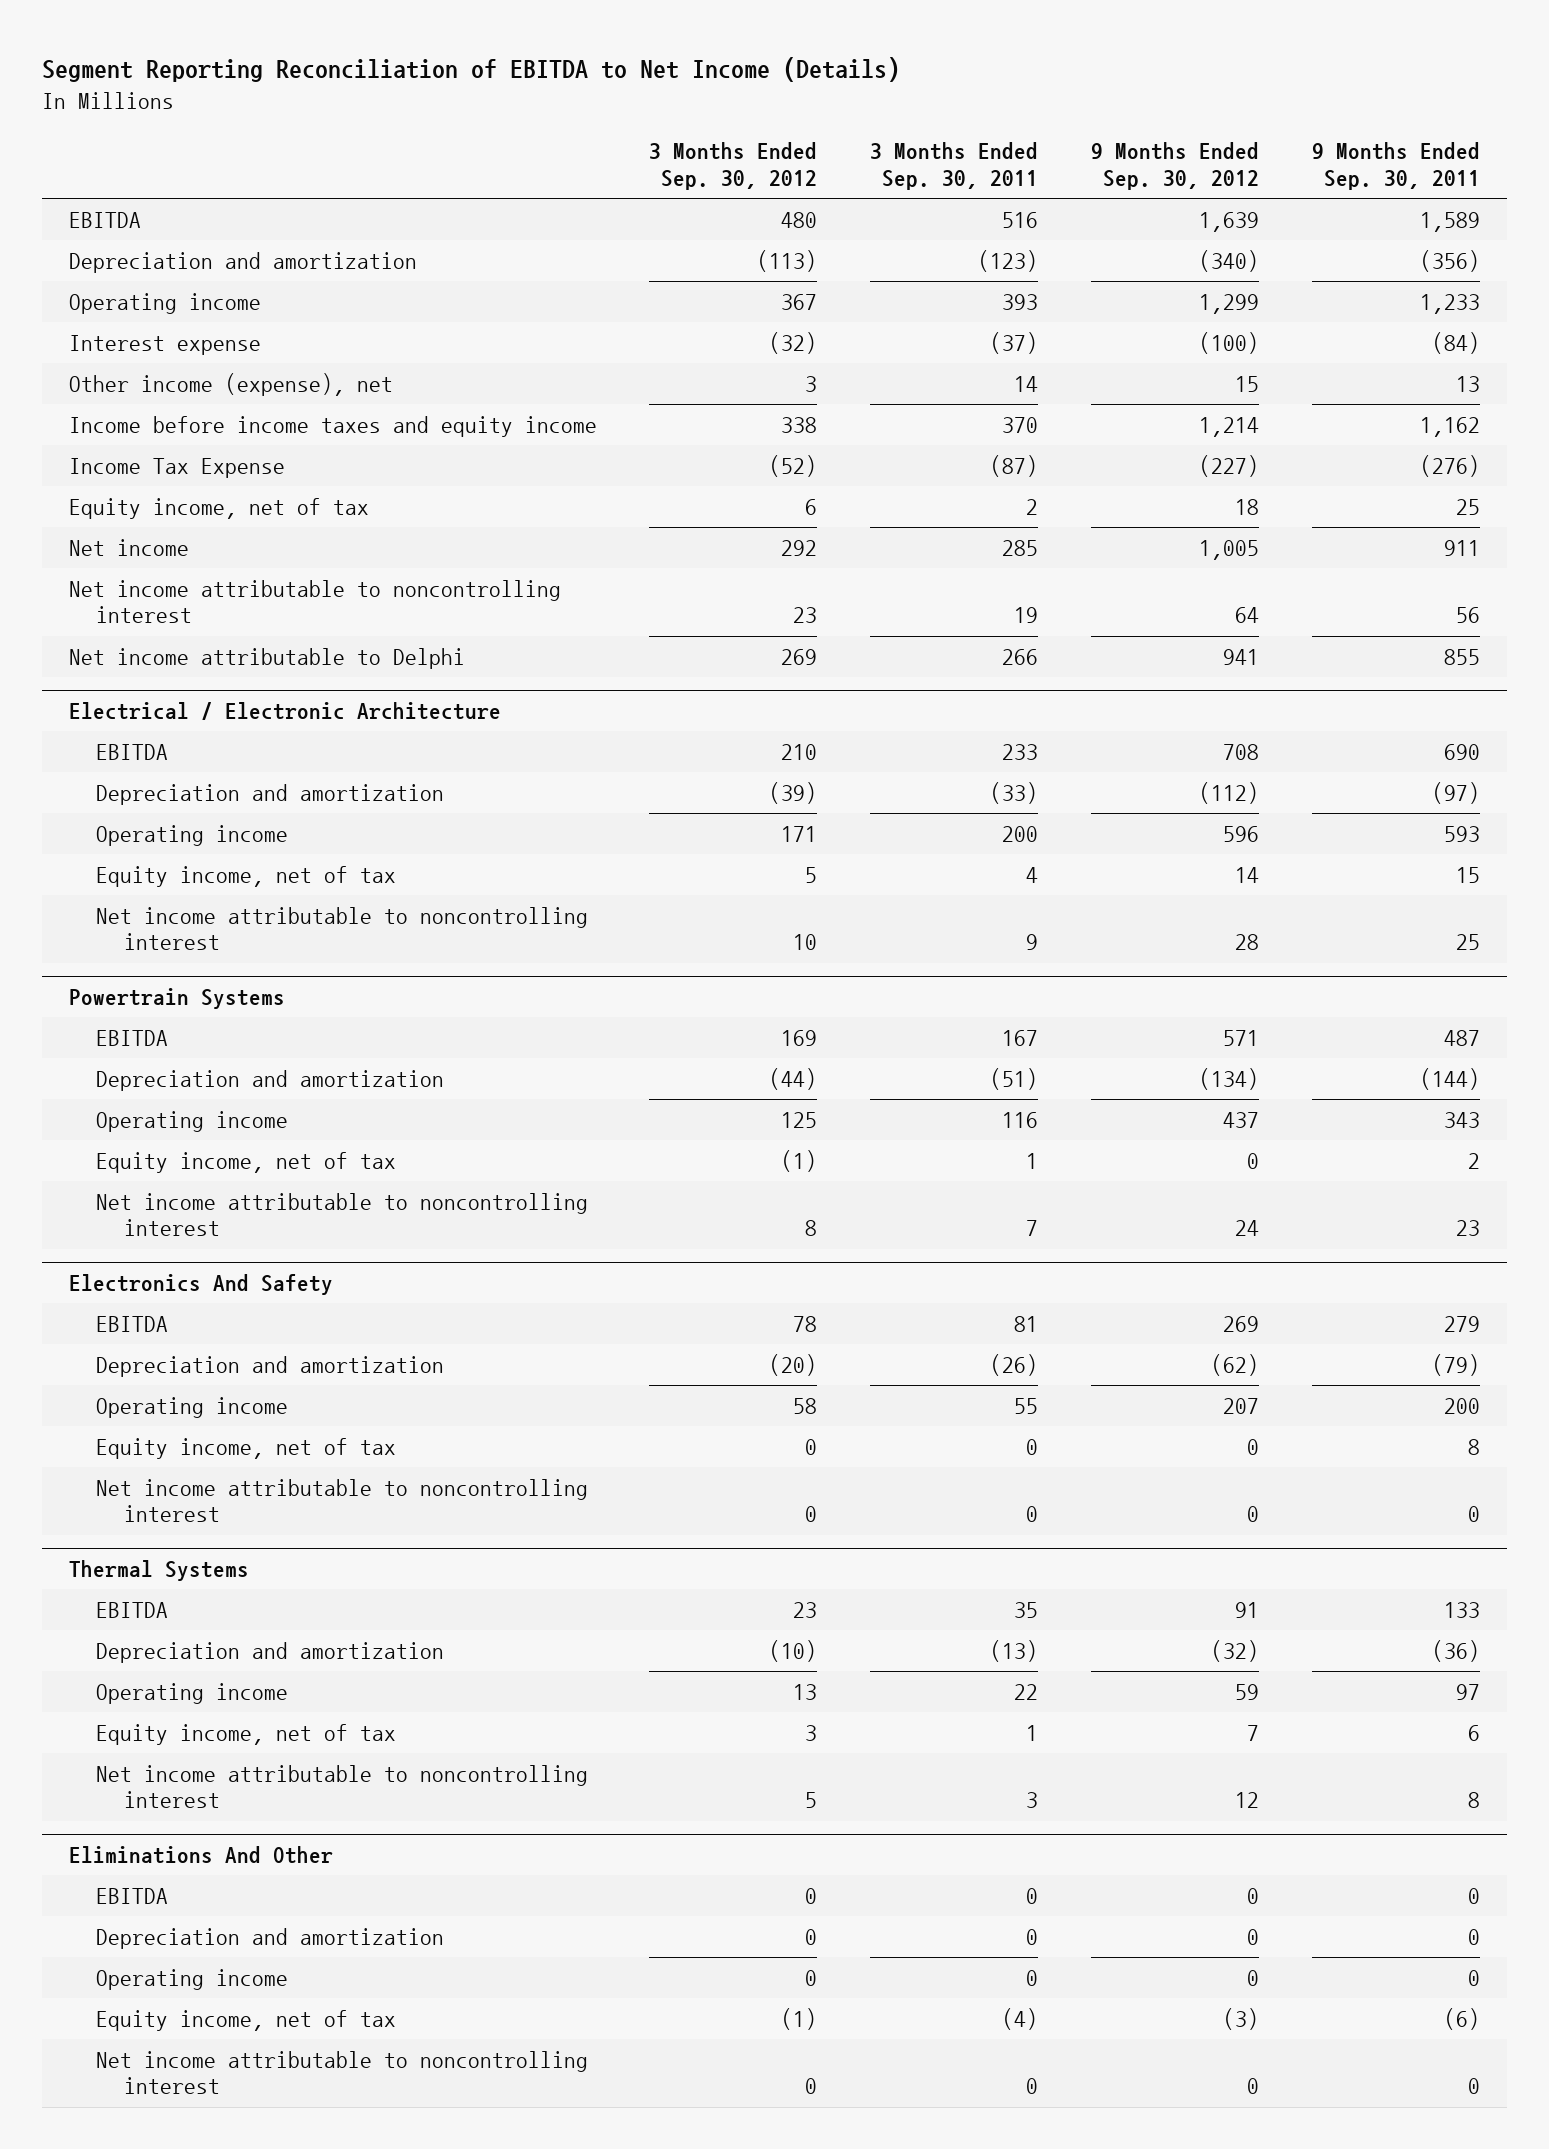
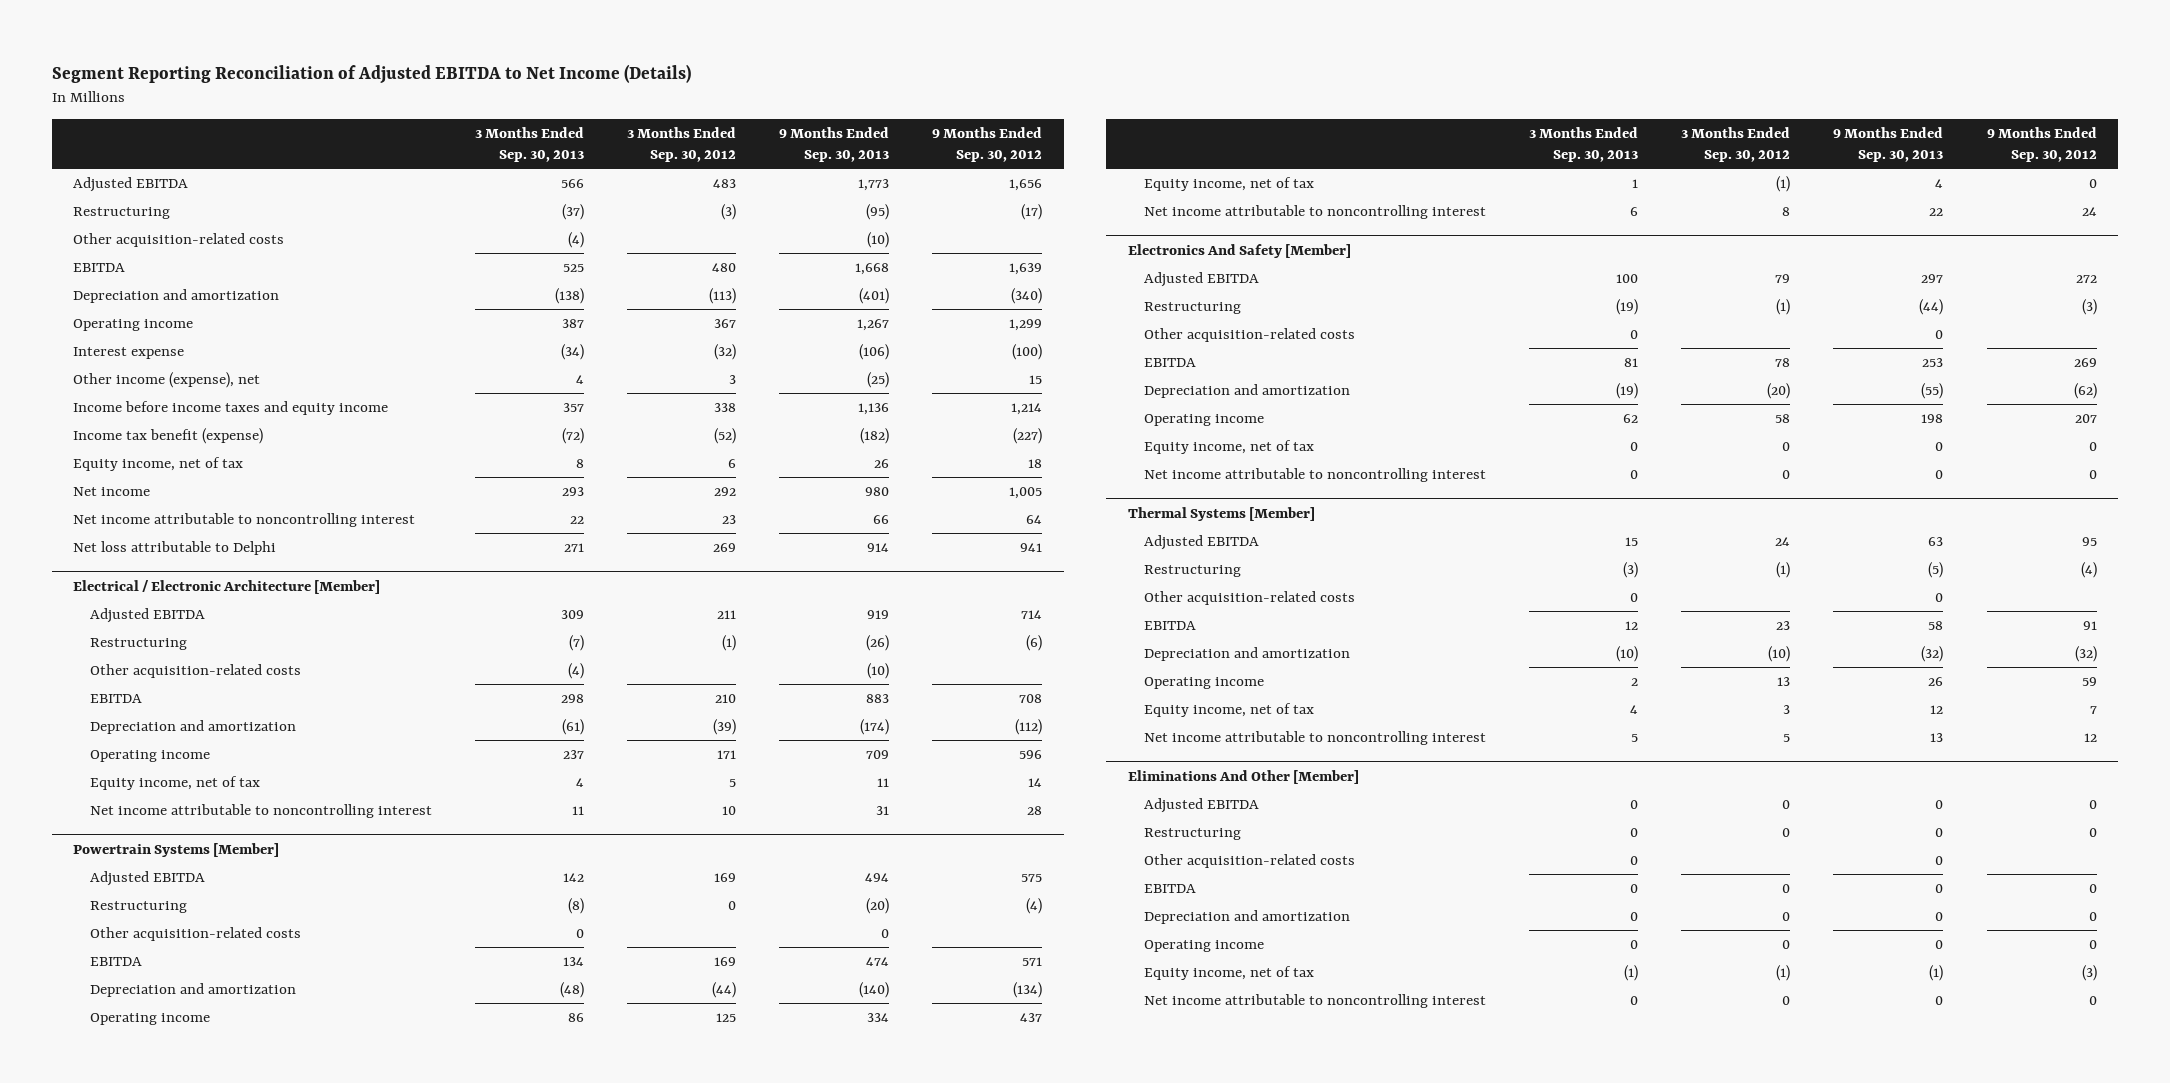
- Segment Reporting Reconciliation of EBITDA to Net Income (Details)
+ Segment Reporting Reconciliation of Adjusted EBITDA to Net Income (Details)
- | 3 Months Ended Sep. 30, 2012 | 3 Months Ended Sep. 30, 2011 | 9 Months Ended Sep. 30, 2012 | 9 Months Ended Sep. 30, 2011
+ | 3 Months Ended Sep. 30, 2013 | 3 Months Ended Sep. 30, 2012 | 9 Months Ended Sep. 30, 2013 | 9 Months Ended Sep. 30, 2012
+ Adjusted EBITDA | 566 | 483 | 1,773 | 1,656
+ Restructuring | (37) | (3) | (95) | (17)
+ Other acquisition-related costs | (4) | | (10) |
- Income Tax Expense | (52) | (87) | (227) | (276)
+ Income tax benefit (expense) | (72) | (52) | (182) | (227)
- Net income attributable to Delphi | 269 | 266 | 941 | 855
- Electrical / Electronic Architecture
+ Net loss attributable to Delphi | 271 | 269 | 914 | 941
+ Electrical / Electronic Architecture [Member]
+ Adjusted EBITDA | 309 | 211 | 919 | 714
+ Restructuring | (7) | (1) | (26) | (6)
+ Other acquisition-related costs | (4) | | (10) |
- Powertrain Systems
+ Powertrain Systems [Member]
+ Adjusted EBITDA | 142 | 169 | 494 | 575
+ Restructuring | (8) | 0 | (20) | (4)
+ Other acquisition-related costs | 0 | | 0 |
- Electronics And Safety
+ Electronics And Safety [Member]
+ Adjusted EBITDA | 100 | 79 | 297 | 272
+ Restructuring | (19) | (1) | (44) | (3)
+ Other acquisition-related costs | 0 | | 0 |
- Thermal Systems
+ Thermal Systems [Member]
+ Adjusted EBITDA | 15 | 24 | 63 | 95
+ Restructuring | (3) | (1) | (5) | (4)
+ Other acquisition-related costs | 0 | | 0 |
- Eliminations And Other
+ Eliminations And Other [Member]
+ Adjusted EBITDA | 0 | 0 | 0 | 0
+ Restructuring | 0 | 0 | 0 | 0
+ Other acquisition-related costs | 0 | | 0 |

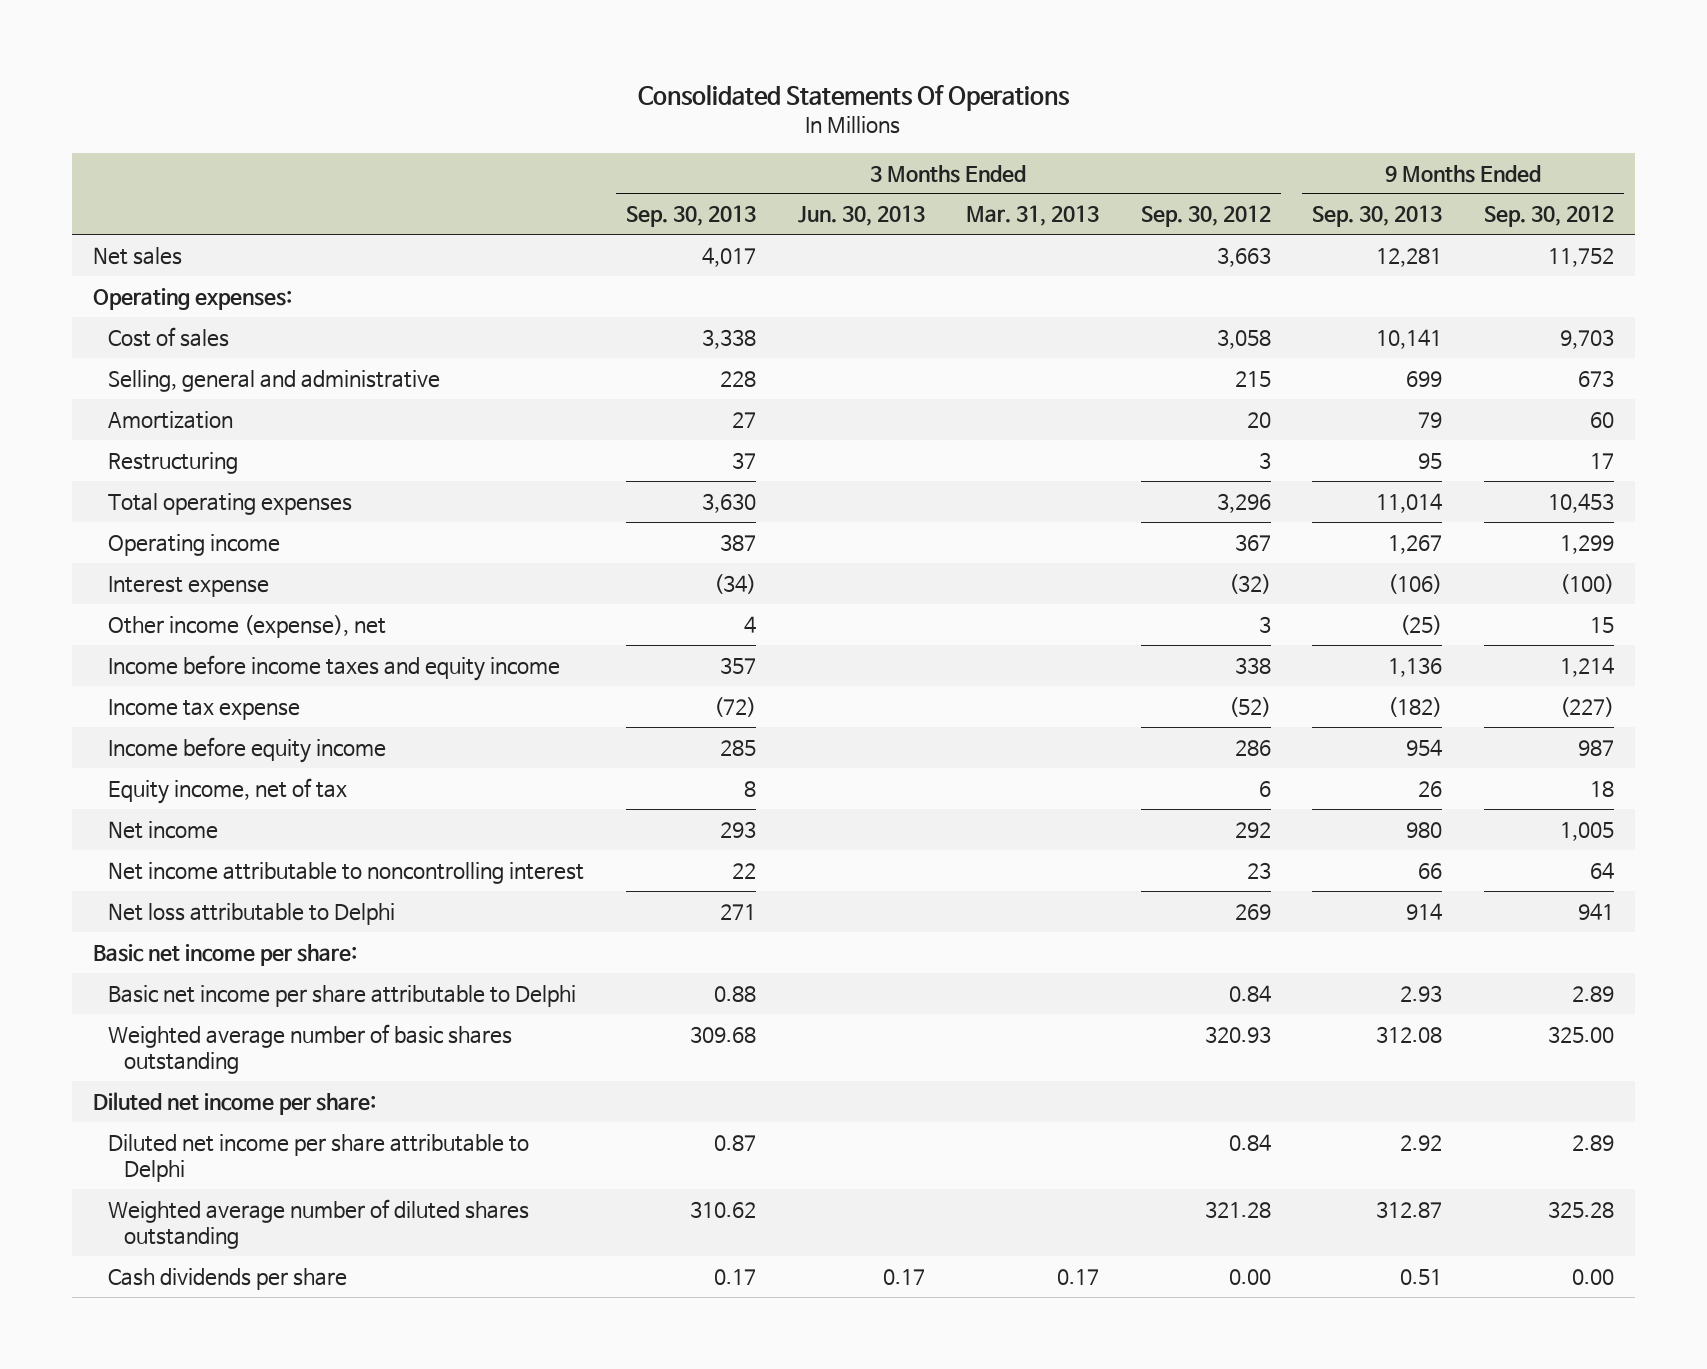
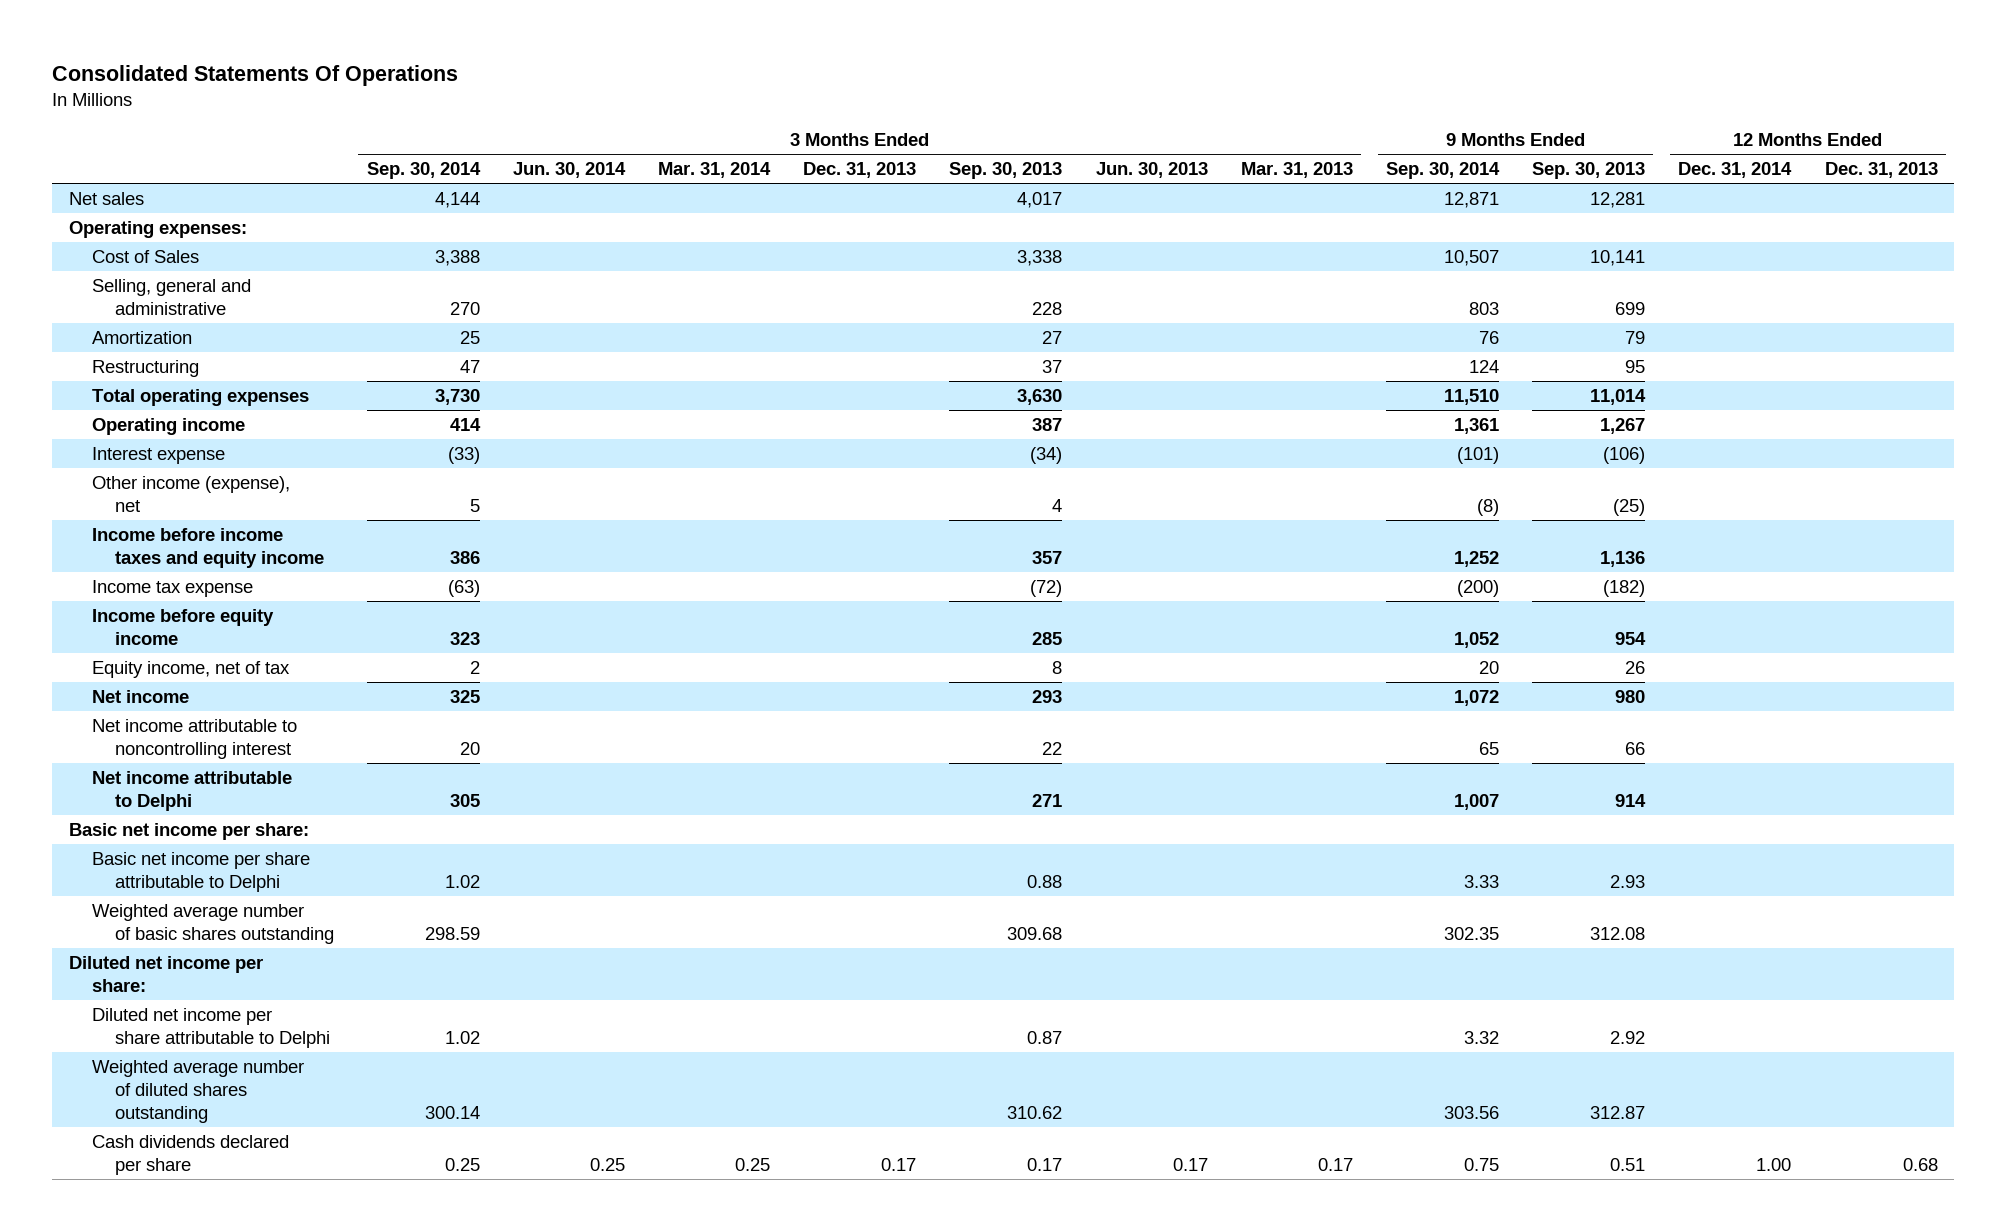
- | 3 Months Ended Sep. 30, 2013 | 3 Months Ended Jun. 30, 2013 | 3 Months Ended Mar. 31, 2013 | 3 Months Ended Sep. 30, 2012 | 9 Months Ended Sep. 30, 2013 | 9 Months Ended Sep. 30, 2012
+ | 3 Months Ended Sep. 30, 2014 | 3 Months Ended Jun. 30, 2014 | 3 Months Ended Mar. 31, 2014 | 3 Months Ended Dec. 31, 2013 | 3 Months Ended Sep. 30, 2013 | 3 Months Ended Jun. 30, 2013 | 3 Months Ended Mar. 31, 2013 | 9 Months Ended Sep. 30, 2014 | 9 Months Ended Sep. 30, 2013 | 12 Months Ended Dec. 31, 2014 | 12 Months Ended Dec. 31, 2013
- Cost of sales | 3,338 | | | 3,058 | 10,141 | 9,703
+ Cost of Sales | 3,388 | | | | 3,338 | | | 10,507 | 10,141 | |
- Net loss attributable to Delphi | 271 | | | 269 | 914 | 941
+ Net income attributable to Delphi | 305 | | | | 271 | | | 1,007 | 914 | |
- Cash dividends per share | 0.17 | 0.17 | 0.17 | 0.00 | 0.51 | 0.00
+ Cash dividends declared per share | 0.25 | 0.25 | 0.25 | 0.17 | 0.17 | 0.17 | 0.17 | 0.75 | 0.51 | 1.00 | 0.68

